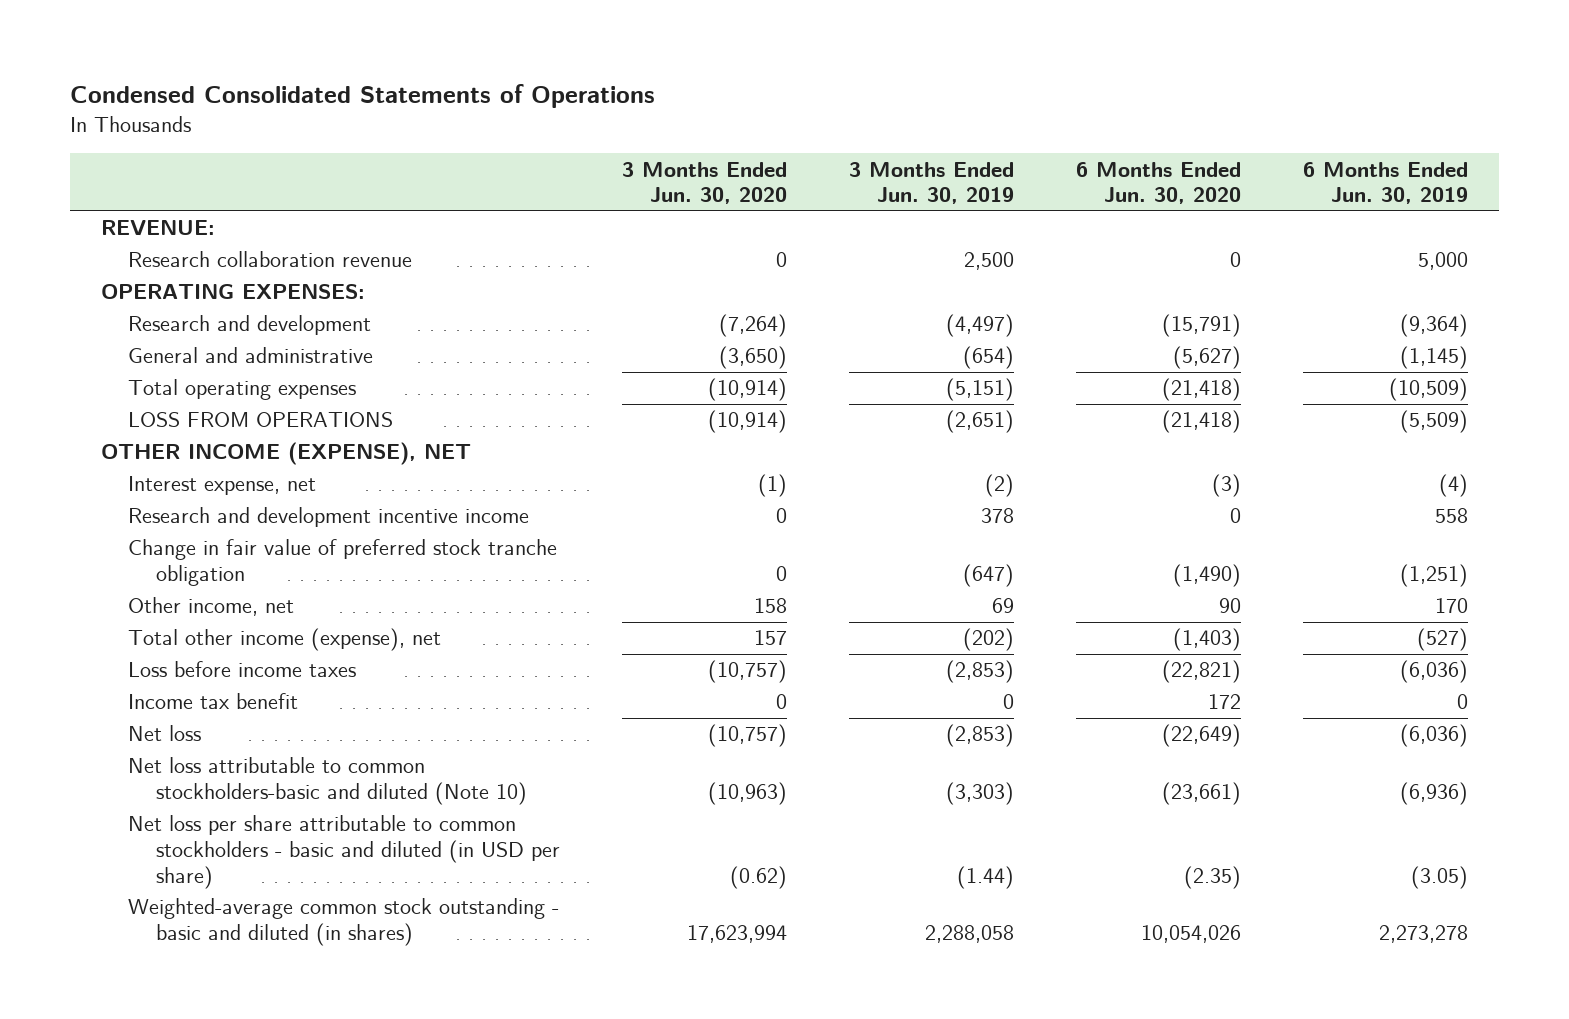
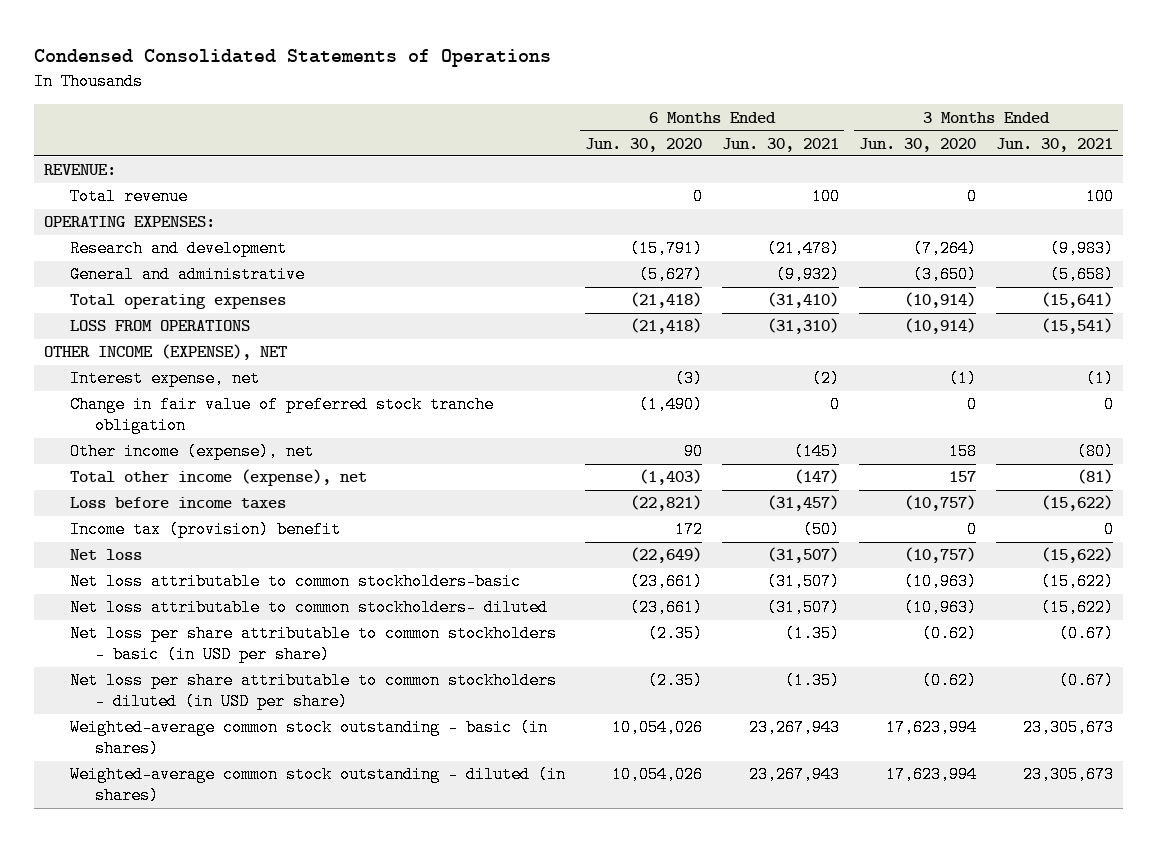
- | 3 Months Ended Jun. 30, 2020 | 3 Months Ended Jun. 30, 2019 | 6 Months Ended Jun. 30, 2020 | 6 Months Ended Jun. 30, 2019
+ | 6 Months Ended Jun. 30, 2020 | 6 Months Ended Jun. 30, 2021 | 3 Months Ended Jun. 30, 2020 | 3 Months Ended Jun. 30, 2021
- Research collaboration revenue | 0 | 2,500 | 0 | 5,000
+ Total revenue | 0 | 100 | 0 | 100
- Research and development incentive income | 0 | 378 | 0 | 558
- Other income, net | 158 | 69 | 90 | 170
+ Other income (expense), net | 90 | (145) | 158 | (80)
- Income tax benefit | 0 | 0 | 172 | 0
+ Income tax (provision) benefit | 172 | (50) | 0 | 0
- Net loss attributable to common stockholders-basic and diluted (Note 10) | (10,963) | (3,303) | (23,661) | (6,936)
- Net loss per share attributable to common stockholders - basic and diluted (in USD per share) | (0.62) | (1.44) | (2.35) | (3.05)
- Weighted-average common stock outstanding - basic and diluted (in shares) | 17,623,994 | 2,288,058 | 10,054,026 | 2,273,278
+ Net loss attributable to common stockholders-basic | (23,661) | (31,507) | (10,963) | (15,622)
+ Net loss attributable to common stockholders- diluted | (23,661) | (31,507) | (10,963) | (15,622)
+ Net loss per share attributable to common stockholders - basic (in USD per share) | (2.35) | (1.35) | (0.62) | (0.67)
+ Net loss per share attributable to common stockholders - diluted (in USD per share) | (2.35) | (1.35) | (0.62) | (0.67)
+ Weighted-average common stock outstanding - basic (in shares) | 10,054,026 | 23,267,943 | 17,623,994 | 23,305,673
+ Weighted-average common stock outstanding - diluted (in shares) | 10,054,026 | 23,267,943 | 17,623,994 | 23,305,673

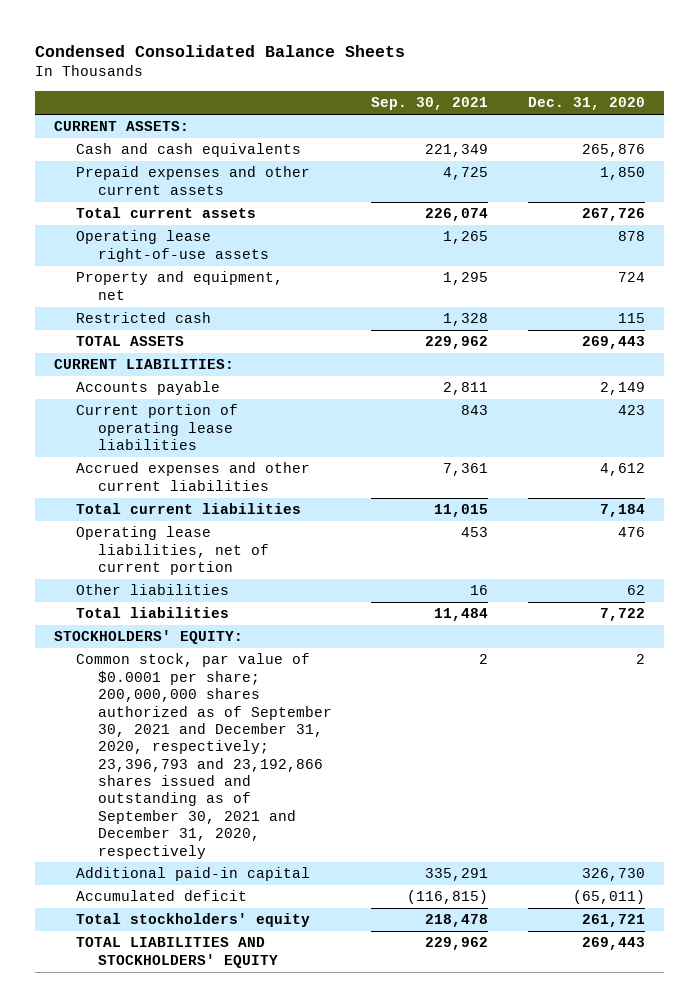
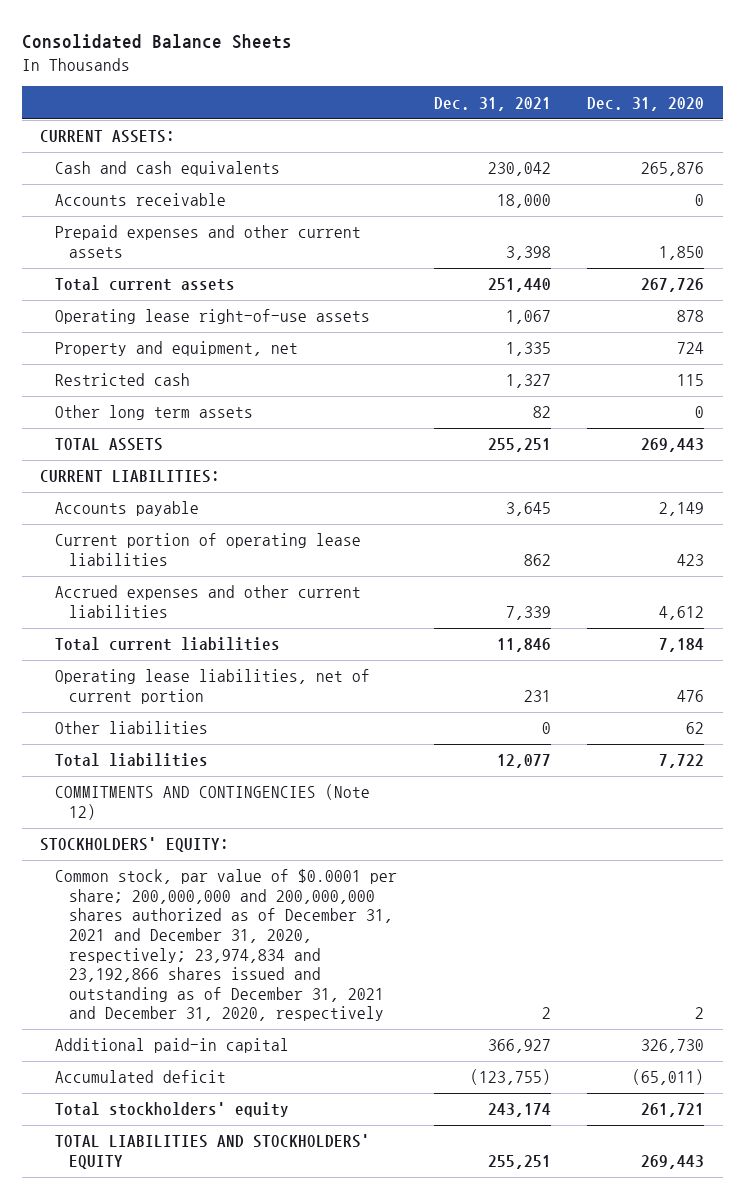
- Condensed Consolidated Balance Sheets
+ Consolidated Balance Sheets
- | Sep. 30, 2021 | Dec. 31, 2020
+ | Dec. 31, 2021 | Dec. 31, 2020
+ Accounts receivable | 18,000 | 0
+ Other long term assets | 82 | 0
+ COMMITMENTS AND CONTINGENCIES (Note 12)
- Common stock, par value of $0.0001 per share; 200,000,000 shares authorized as of September 30, 2021 and December 31, 2020, respectively; 23,396,793 and 23,192,866 shares issued and outstanding as of September 30, 2021 and December 31, 2020, respectively | 2 | 2
+ Common stock, par value of $0.0001 per share; 200,000,000 and 200,000,000 shares authorized as of December 31, 2021 and December 31, 2020, respectively; 23,974,834 and 23,192,866 shares issued and outstanding as of December 31, 2021 and December 31, 2020, respectively | 2 | 2

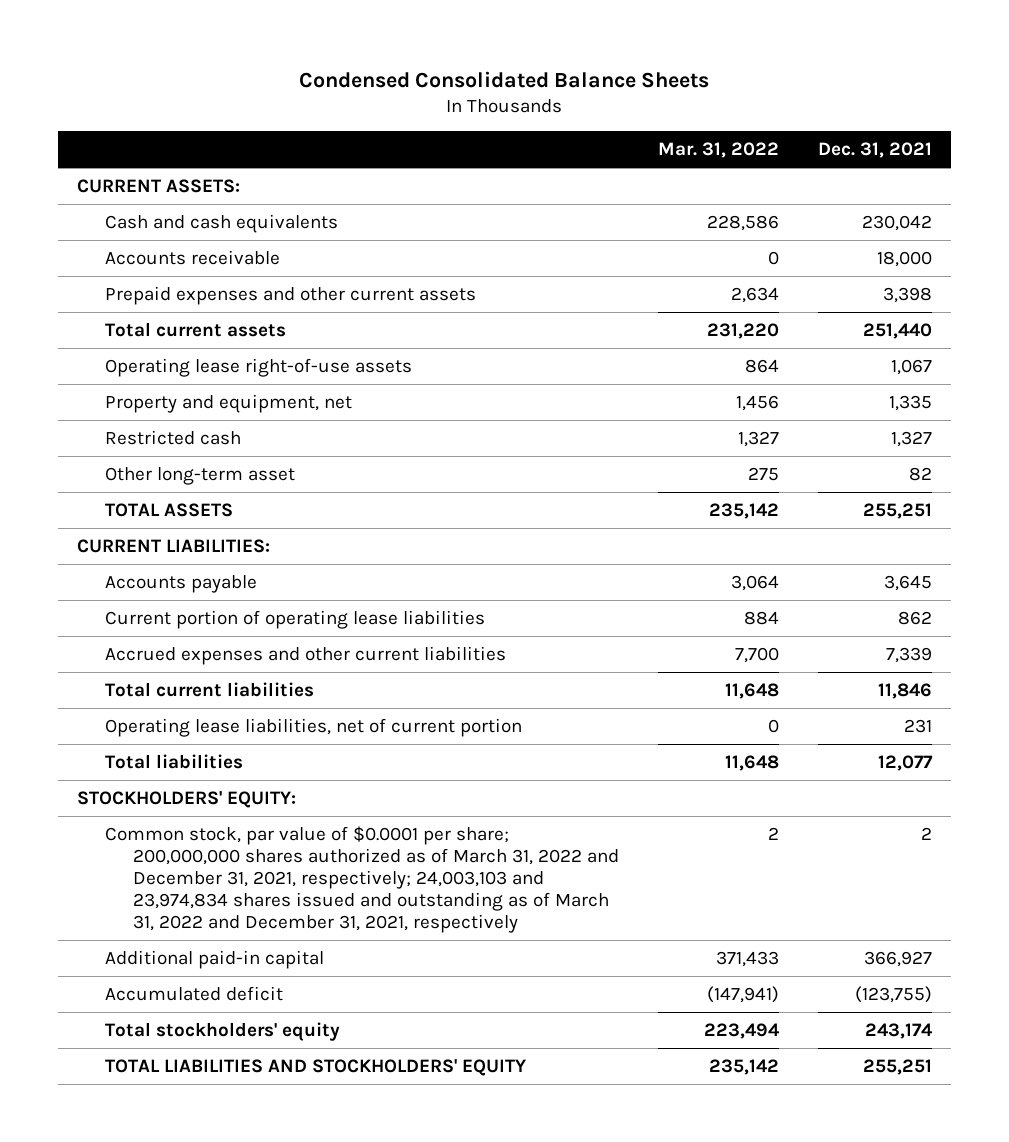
- Consolidated Balance Sheets
+ Condensed Consolidated Balance Sheets
- | Dec. 31, 2021 | Dec. 31, 2020
+ | Mar. 31, 2022 | Dec. 31, 2021
- Other long term assets | 82 | 0
+ Other long-term asset | 275 | 82
- Other liabilities | 0 | 62
- COMMITMENTS AND CONTINGENCIES (Note 12)
- Common stock, par value of $0.0001 per share; 200,000,000 and 200,000,000 shares authorized as of December 31, 2021 and December 31, 2020, respectively; 23,974,834 and 23,192,866 shares issued and outstanding as of December 31, 2021 and December 31, 2020, respectively | 2 | 2
+ Common stock, par value of $0.0001 per share; 200,000,000 shares authorized as of March 31, 2022 and December 31, 2021, respectively; 24,003,103 and 23,974,834 shares issued and outstanding as of March 31, 2022 and December 31, 2021, respectively | 2 | 2

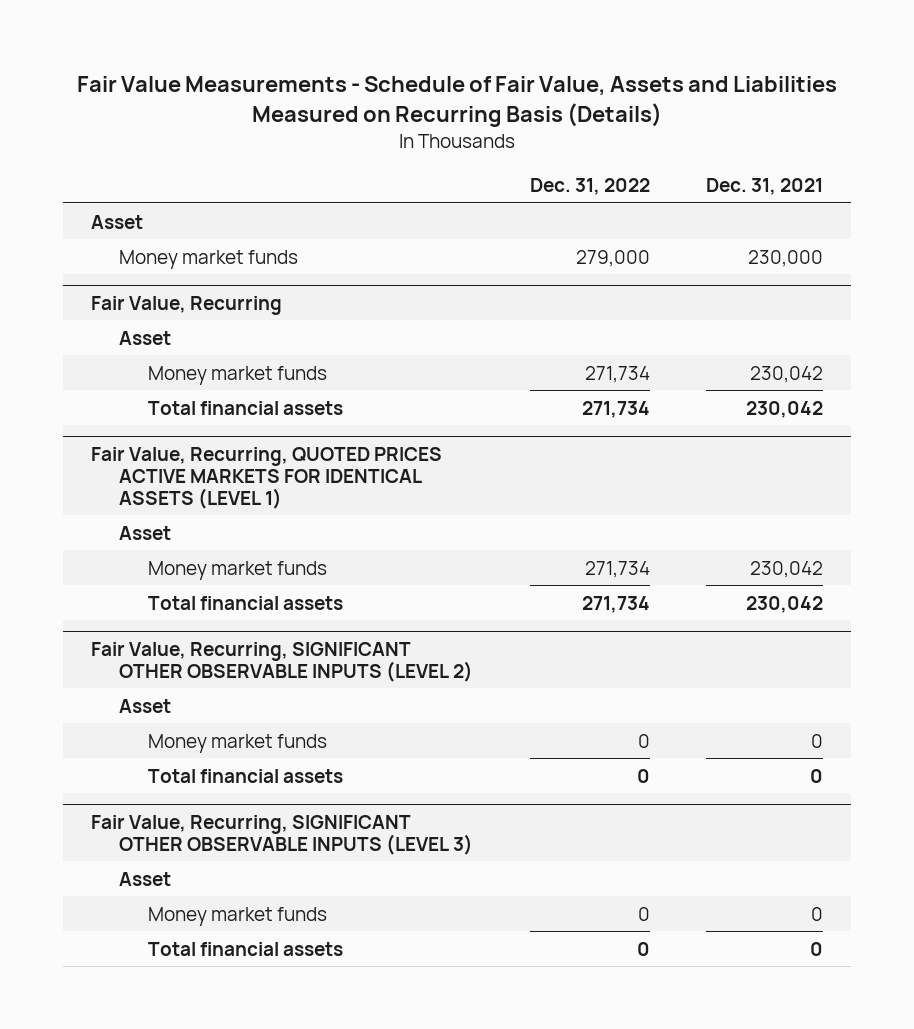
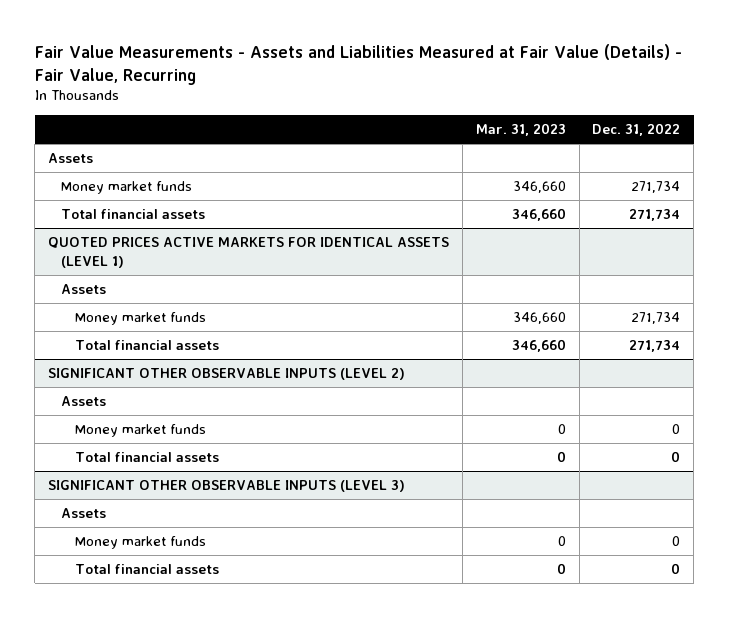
- Fair Value Measurements - Schedule of Fair Value, Assets and Liabilities Measured on Recurring Basis (Details)
+ Fair Value Measurements - Assets and Liabilities Measured at Fair Value (Details) - Fair Value, Recurring
- | Dec. 31, 2022 | Dec. 31, 2021
+ | Mar. 31, 2023 | Dec. 31, 2022
- Asset
- Money market funds | 279,000 | 230,000
- Fair Value, Recurring
- Asset
+ Assets
- Fair Value, Recurring, QUOTED PRICES ACTIVE MARKETS FOR IDENTICAL ASSETS (LEVEL 1)
- Asset
+ QUOTED PRICES ACTIVE MARKETS FOR IDENTICAL ASSETS (LEVEL 1)
+ Assets
- Fair Value, Recurring, SIGNIFICANT OTHER OBSERVABLE INPUTS (LEVEL 2)
- Asset
+ SIGNIFICANT OTHER OBSERVABLE INPUTS (LEVEL 2)
+ Assets
- Fair Value, Recurring, SIGNIFICANT OTHER OBSERVABLE INPUTS (LEVEL 3)
- Asset
+ SIGNIFICANT OTHER OBSERVABLE INPUTS (LEVEL 3)
+ Assets

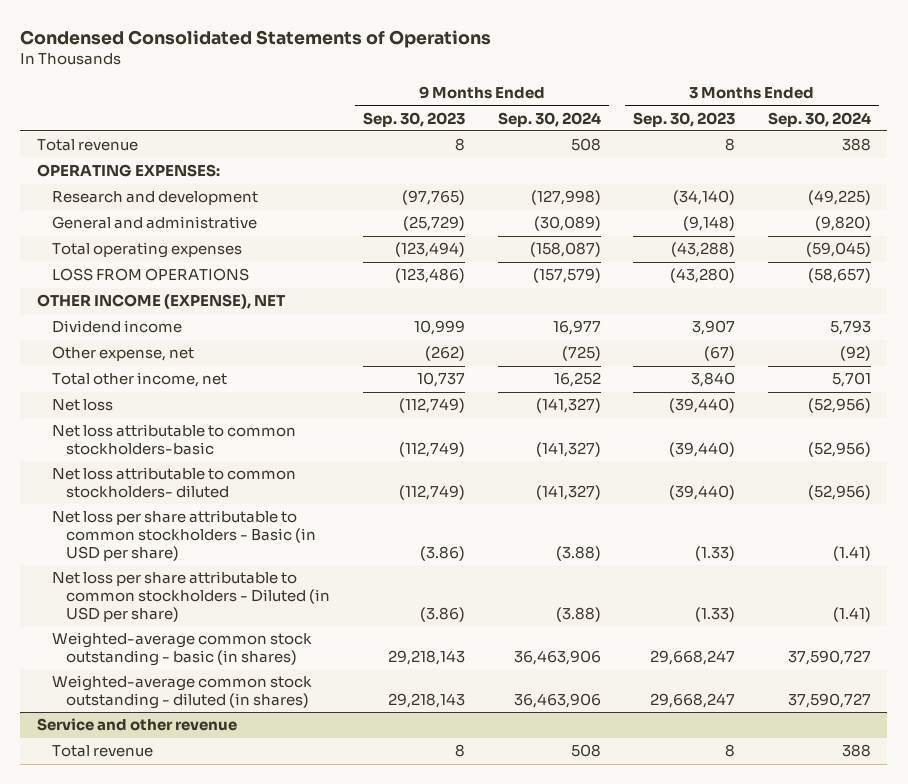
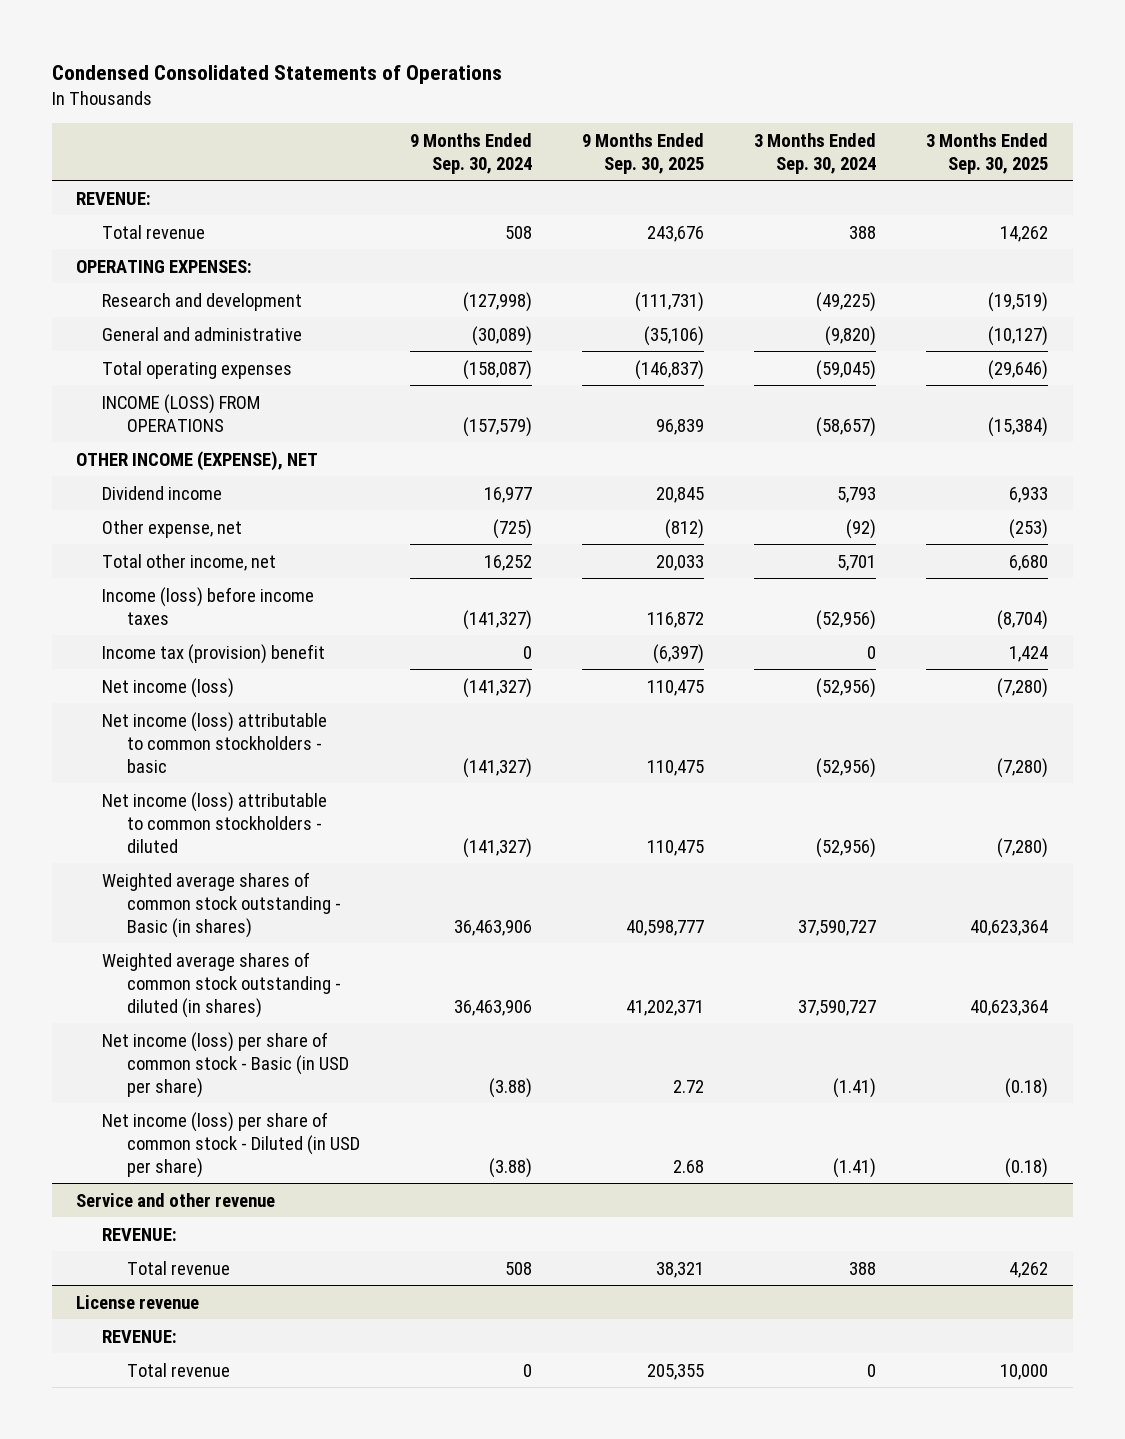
- | 9 Months Ended Sep. 30, 2023 | 9 Months Ended Sep. 30, 2024 | 3 Months Ended Sep. 30, 2023 | 3 Months Ended Sep. 30, 2024
+ | 9 Months Ended Sep. 30, 2024 | 9 Months Ended Sep. 30, 2025 | 3 Months Ended Sep. 30, 2024 | 3 Months Ended Sep. 30, 2025
+ REVENUE:
- LOSS FROM OPERATIONS | (123,486) | (157,579) | (43,280) | (58,657)
+ INCOME (LOSS) FROM OPERATIONS | (157,579) | 96,839 | (58,657) | (15,384)
- Net loss | (112,749) | (141,327) | (39,440) | (52,956)
- Net loss attributable to common stockholders-basic | (112,749) | (141,327) | (39,440) | (52,956)
- Net loss attributable to common stockholders- diluted | (112,749) | (141,327) | (39,440) | (52,956)
- Net loss per share attributable to common stockholders - Basic (in USD per share) | (3.86) | (3.88) | (1.33) | (1.41)
- Net loss per share attributable to common stockholders - Diluted (in USD per share) | (3.86) | (3.88) | (1.33) | (1.41)
- Weighted-average common stock outstanding - basic (in shares) | 29,218,143 | 36,463,906 | 29,668,247 | 37,590,727
- Weighted-average common stock outstanding - diluted (in shares) | 29,218,143 | 36,463,906 | 29,668,247 | 37,590,727
+ Income (loss) before income taxes | (141,327) | 116,872 | (52,956) | (8,704)
+ Income tax (provision) benefit | 0 | (6,397) | 0 | 1,424
+ Net income (loss) | (141,327) | 110,475 | (52,956) | (7,280)
+ Net income (loss) attributable to common stockholders - basic | (141,327) | 110,475 | (52,956) | (7,280)
+ Net income (loss) attributable to common stockholders - diluted | (141,327) | 110,475 | (52,956) | (7,280)
+ Weighted average shares of common stock outstanding - Basic (in shares) | 36,463,906 | 40,598,777 | 37,590,727 | 40,623,364
+ Weighted average shares of common stock outstanding - diluted (in shares) | 36,463,906 | 41,202,371 | 37,590,727 | 40,623,364
+ Net income (loss) per share of common stock - Basic (in USD per share) | (3.88) | 2.72 | (1.41) | (0.18)
+ Net income (loss) per share of common stock - Diluted (in USD per share) | (3.88) | 2.68 | (1.41) | (0.18)
@ Service and other revenue
+ REVENUE:
+ License revenue
+ REVENUE:
+ Total revenue | 0 | 205,355 | 0 | 10,000

